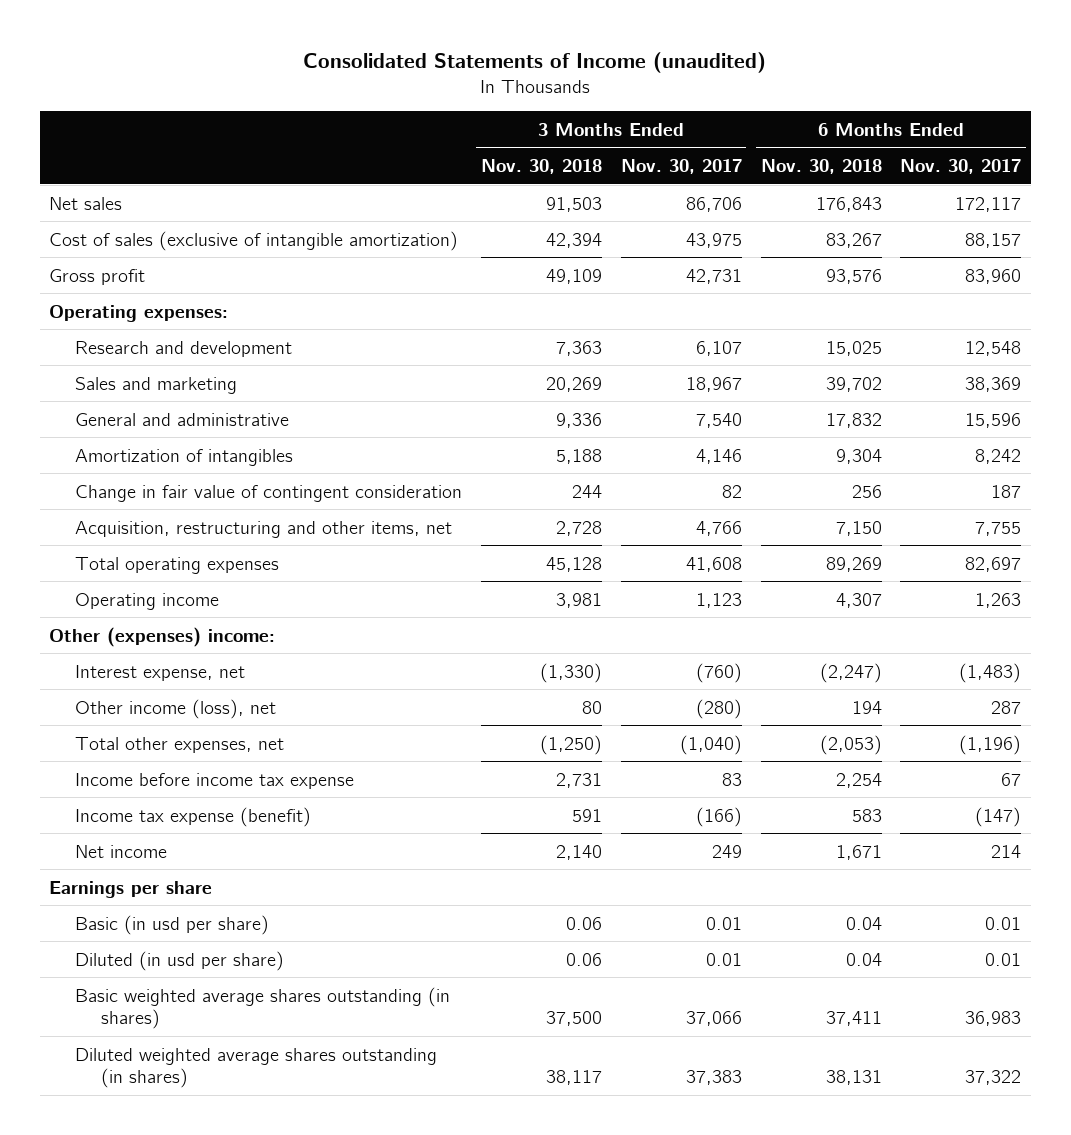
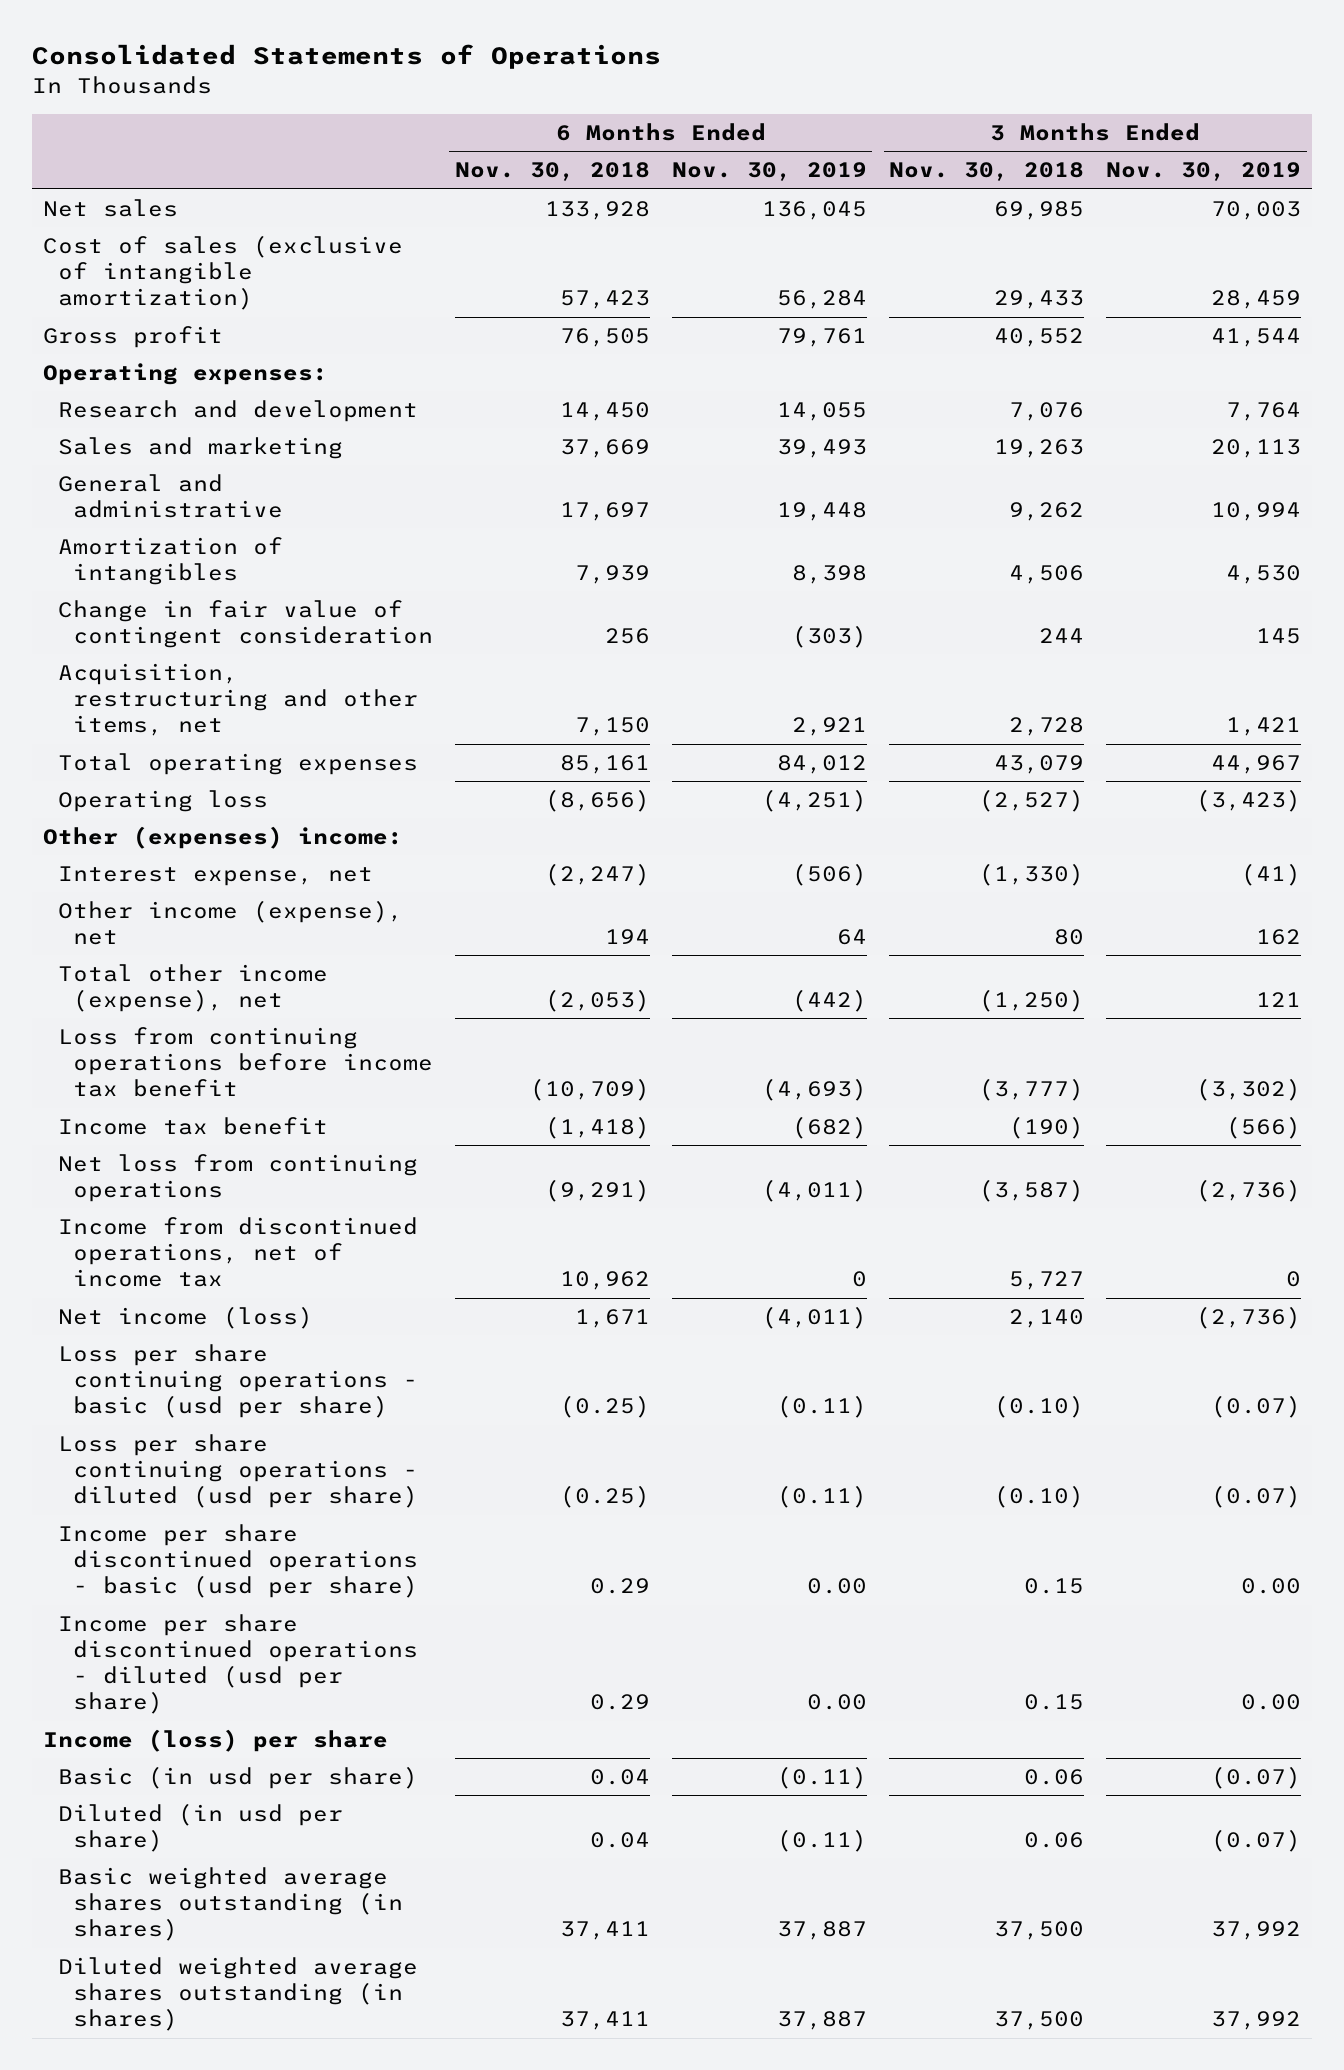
- Consolidated Statements of Income (unaudited)
+ Consolidated Statements of Operations
- | 3 Months Ended Nov. 30, 2018 | 3 Months Ended Nov. 30, 2017 | 6 Months Ended Nov. 30, 2018 | 6 Months Ended Nov. 30, 2017
+ | 6 Months Ended Nov. 30, 2018 | 6 Months Ended Nov. 30, 2019 | 3 Months Ended Nov. 30, 2018 | 3 Months Ended Nov. 30, 2019
- Net sales | 91,503 | 86,706 | 176,843 | 172,117
- Cost of sales (exclusive of intangible amortization) | 42,394 | 43,975 | 83,267 | 88,157
- Gross profit | 49,109 | 42,731 | 93,576 | 83,960
+ Net sales | 133,928 | 136,045 | 69,985 | 70,003
+ Cost of sales (exclusive of intangible amortization) | 57,423 | 56,284 | 29,433 | 28,459
+ Gross profit | 76,505 | 79,761 | 40,552 | 41,544
- Research and development | 7,363 | 6,107 | 15,025 | 12,548
- Sales and marketing | 20,269 | 18,967 | 39,702 | 38,369
- General and administrative | 9,336 | 7,540 | 17,832 | 15,596
- Amortization of intangibles | 5,188 | 4,146 | 9,304 | 8,242
+ Research and development | 14,450 | 14,055 | 7,076 | 7,764
+ Sales and marketing | 37,669 | 39,493 | 19,263 | 20,113
+ General and administrative | 17,697 | 19,448 | 9,262 | 10,994
+ Amortization of intangibles | 7,939 | 8,398 | 4,506 | 4,530
- Total operating expenses | 45,128 | 41,608 | 89,269 | 82,697
- Operating income | 3,981 | 1,123 | 4,307 | 1,263
+ Total operating expenses | 85,161 | 84,012 | 43,079 | 44,967
+ Operating loss | (8,656) | (4,251) | (2,527) | (3,423)
- Other income (loss), net | 80 | (280) | 194 | 287
- Total other expenses, net | (1,250) | (1,040) | (2,053) | (1,196)
- Income before income tax expense | 2,731 | 83 | 2,254 | 67
- Income tax expense (benefit) | 591 | (166) | 583 | (147)
- Net income | 2,140 | 249 | 1,671 | 214
- Earnings per share
+ Other income (expense), net | 194 | 64 | 80 | 162
+ Total other income (expense), net | (2,053) | (442) | (1,250) | 121
+ Loss from continuing operations before income tax benefit | (10,709) | (4,693) | (3,777) | (3,302)
+ Income tax benefit | (1,418) | (682) | (190) | (566)
+ Net loss from continuing operations | (9,291) | (4,011) | (3,587) | (2,736)
+ Income from discontinued operations, net of income tax | 10,962 | 0 | 5,727 | 0
+ Net income (loss) | 1,671 | (4,011) | 2,140 | (2,736)
+ Loss per share continuing operations - basic (usd per share) | (0.25) | (0.11) | (0.10) | (0.07)
+ Loss per share continuing operations - diluted (usd per share) | (0.25) | (0.11) | (0.10) | (0.07)
+ Income per share discontinued operations - basic (usd per share) | 0.29 | 0.00 | 0.15 | 0.00
+ Income per share discontinued operations - diluted (usd per share) | 0.29 | 0.00 | 0.15 | 0.00
+ Income (loss) per share
- Diluted weighted average shares outstanding (in shares) | 38,117 | 37,383 | 38,131 | 37,322
+ Diluted weighted average shares outstanding (in shares) | 37,411 | 37,887 | 37,500 | 37,992

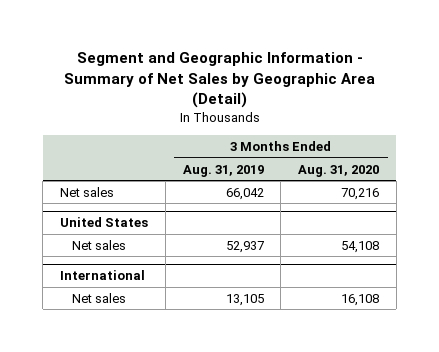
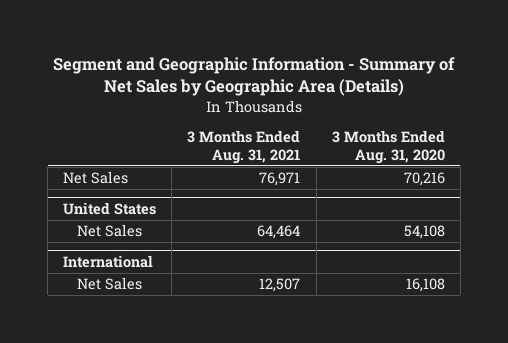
- Segment and Geographic Information - Summary of Net Sales by Geographic Area (Detail)
+ Segment and Geographic Information - Summary of Net Sales by Geographic Area (Details)
- | 3 Months Ended Aug. 31, 2019 | 3 Months Ended Aug. 31, 2020
+ | 3 Months Ended Aug. 31, 2021 | 3 Months Ended Aug. 31, 2020
- Net sales | 66,042 | 70,216
+ Net Sales | 76,971 | 70,216
@ United States
- Net sales | 52,937 | 54,108
+ Net Sales | 64,464 | 54,108
@ International
- Net sales | 13,105 | 16,108
+ Net Sales | 12,507 | 16,108

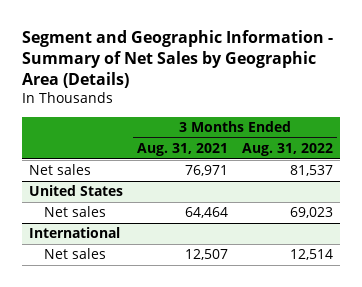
- | 3 Months Ended Aug. 31, 2021 | 3 Months Ended Aug. 31, 2020
+ | 3 Months Ended Aug. 31, 2021 | 3 Months Ended Aug. 31, 2022
- Net Sales | 76,971 | 70,216
+ Net sales | 76,971 | 81,537
@ United States
- Net Sales | 64,464 | 54,108
+ Net sales | 64,464 | 69,023
@ International
- Net Sales | 12,507 | 16,108
+ Net sales | 12,507 | 12,514

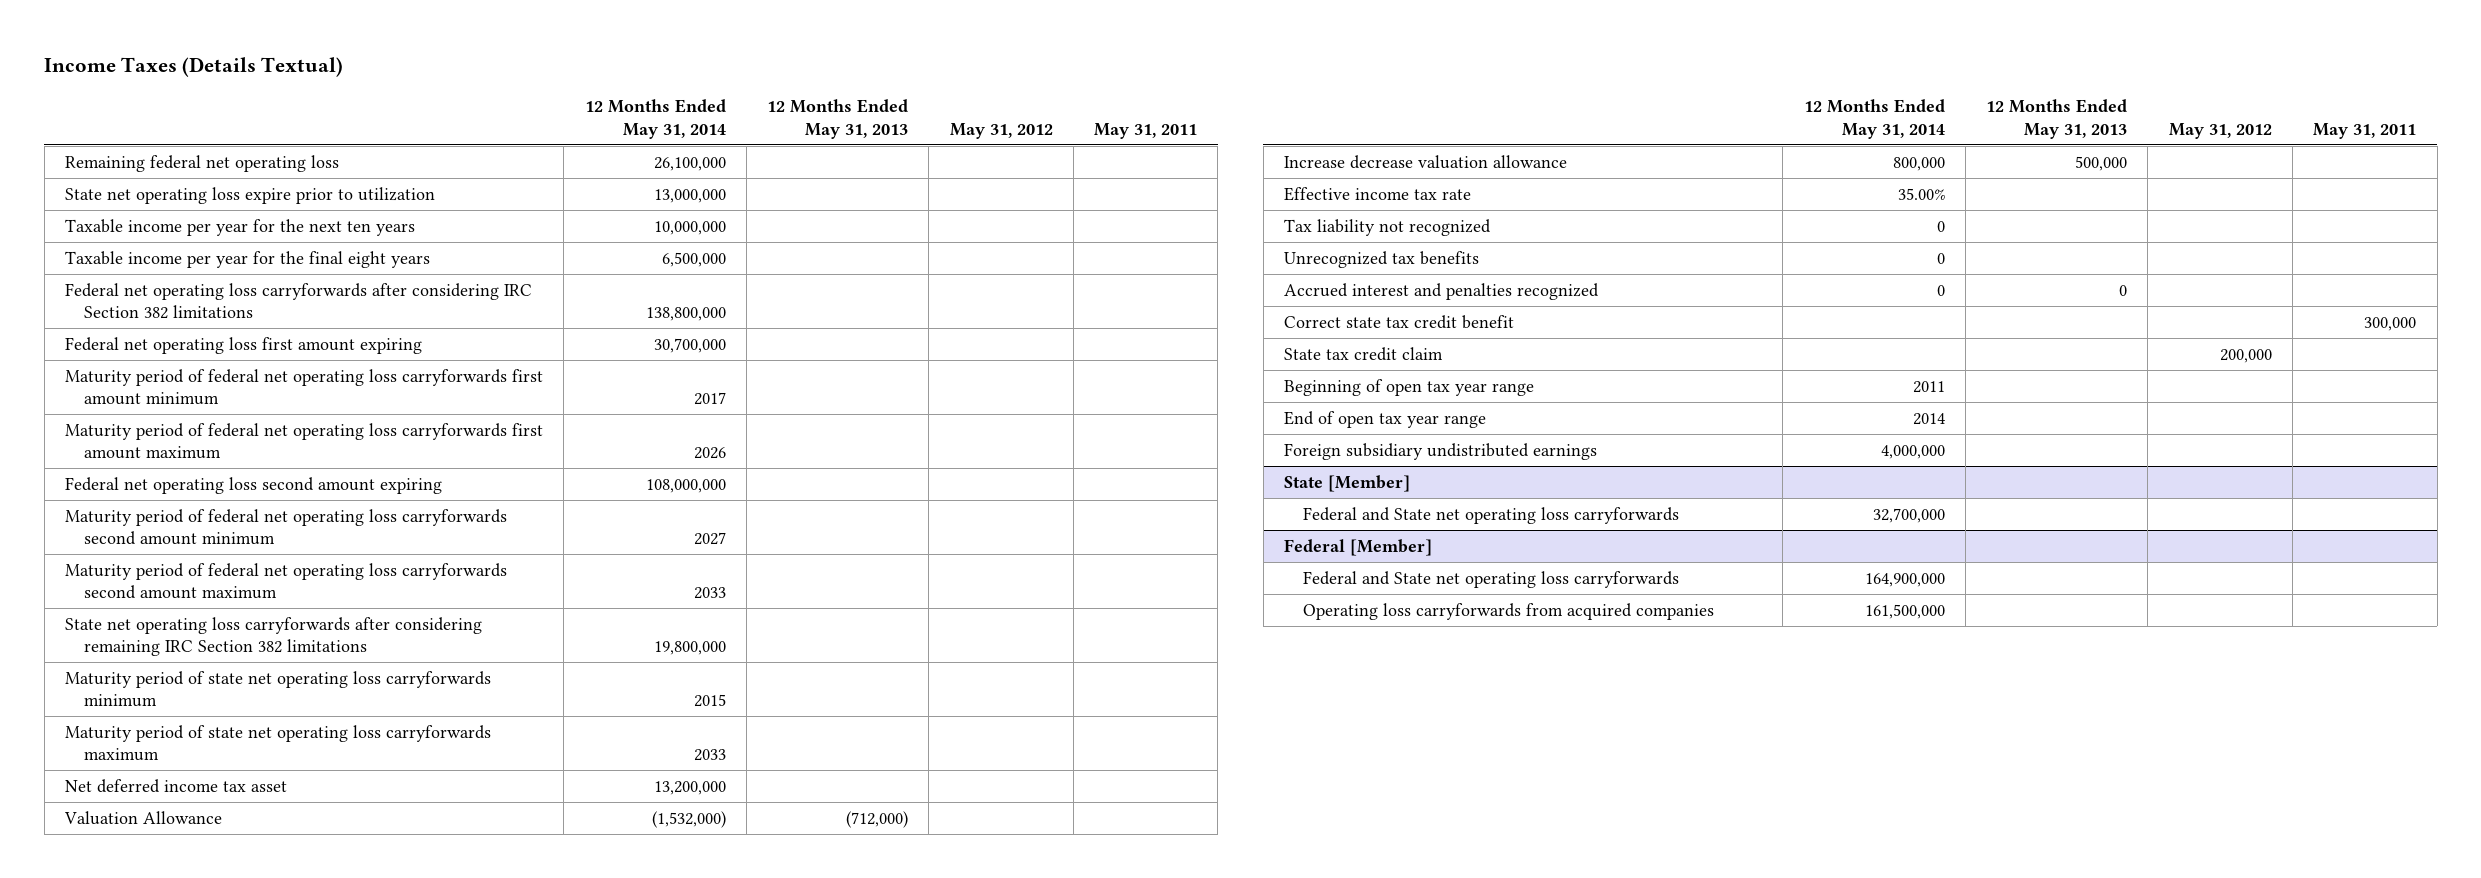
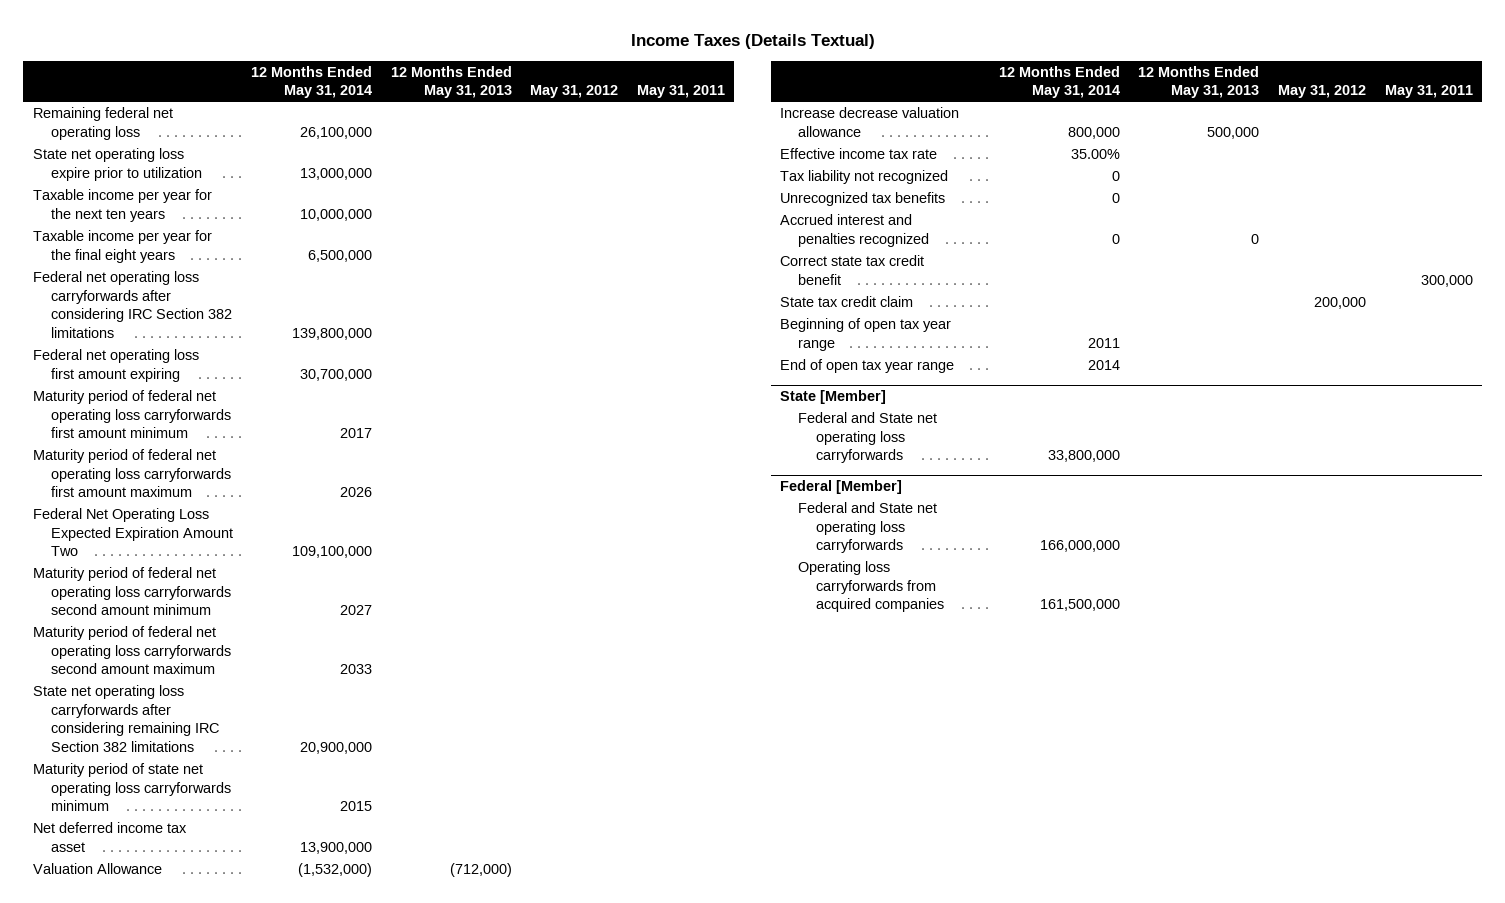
- Federal net operating loss carryforwards after considering IRC Section 382 limitations | 138,800,000 | | |
+ Federal net operating loss carryforwards after considering IRC Section 382 limitations | 139,800,000 | | |
- Federal net operating loss second amount expiring | 108,000,000 | | |
+ Federal Net Operating Loss Expected Expiration Amount Two | 109,100,000 | | |
- State net operating loss carryforwards after considering remaining IRC Section 382 limitations | 19,800,000 | | |
+ State net operating loss carryforwards after considering remaining IRC Section 382 limitations | 20,900,000 | | |
- Maturity period of state net operating loss carryforwards maximum | 2033 | | |
- Net deferred income tax asset | 13,200,000 | | |
+ Net deferred income tax asset | 13,900,000 | | |
- Foreign subsidiary undistributed earnings | 4,000,000 | | |
@ State [Member]
- Federal and State net operating loss carryforwards | 32,700,000 | | |
+ Federal and State net operating loss carryforwards | 33,800,000 | | |
@ Federal [Member]
- Federal and State net operating loss carryforwards | 164,900,000 | | |
+ Federal and State net operating loss carryforwards | 166,000,000 | | |

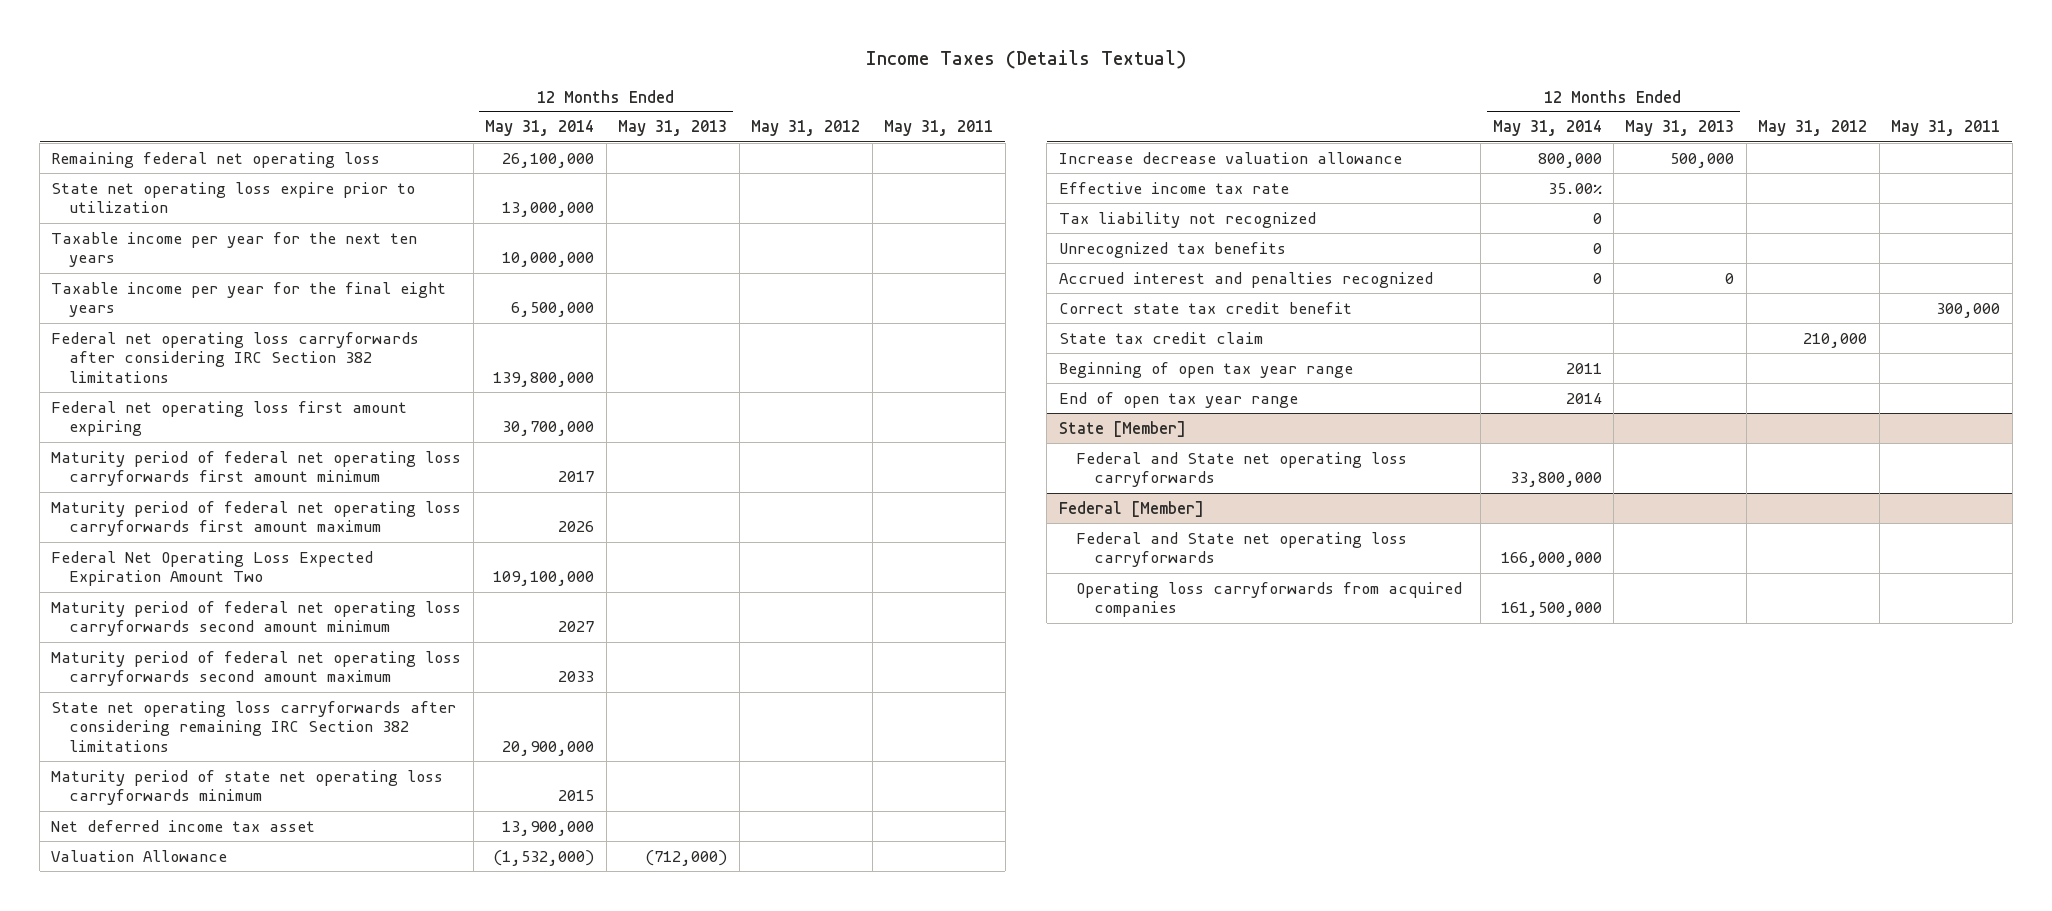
- State tax credit claim | | | 200,000 |
+ State tax credit claim | | | 210,000 |

